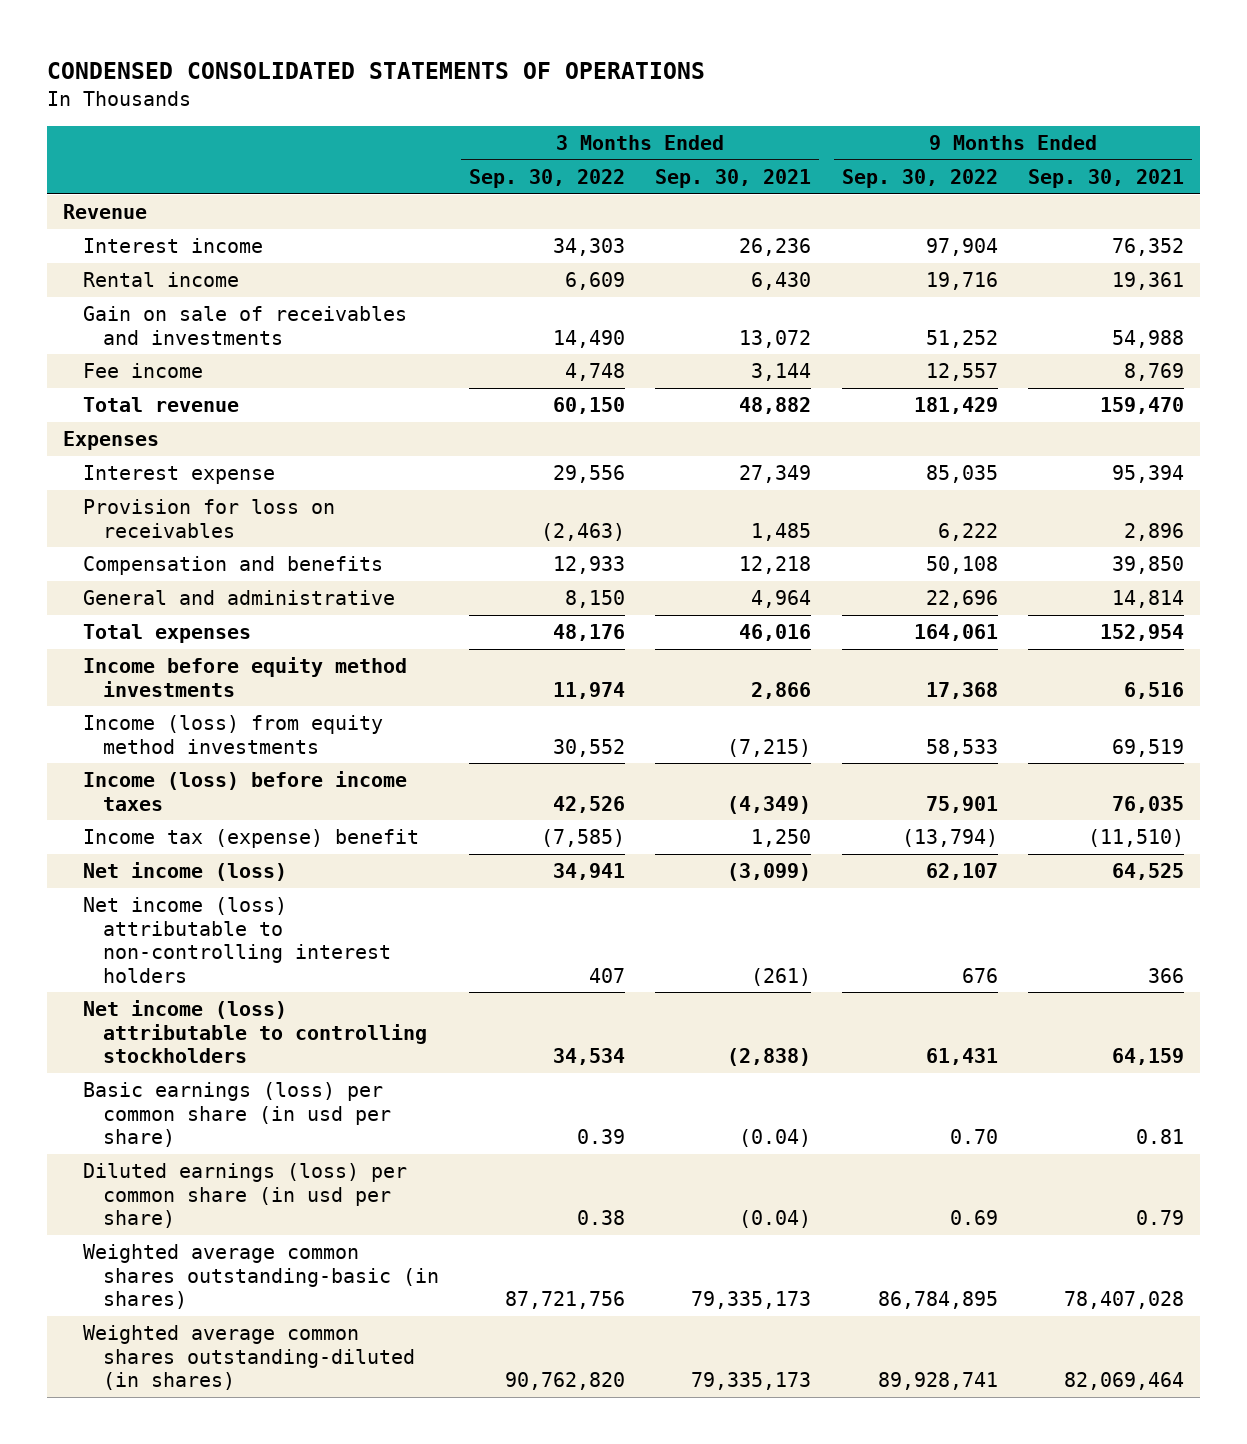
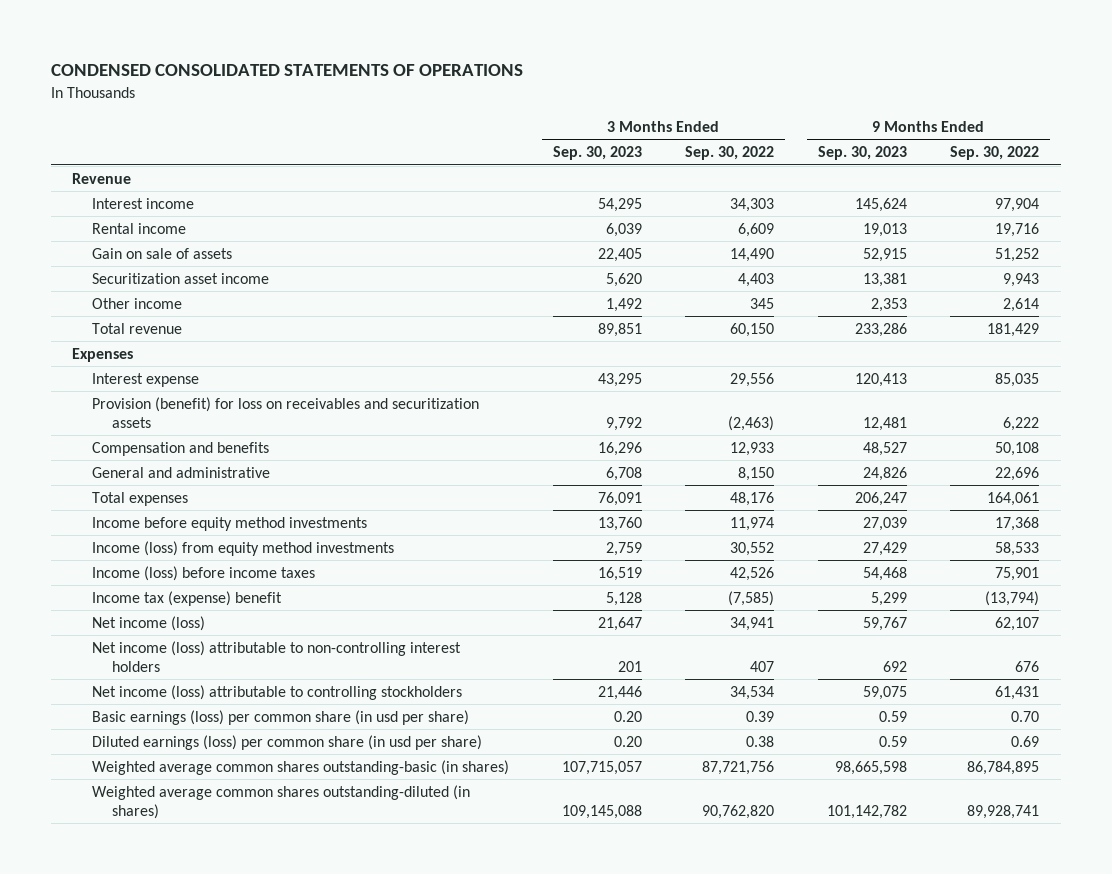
- | 3 Months Ended Sep. 30, 2022 | 3 Months Ended Sep. 30, 2021 | 9 Months Ended Sep. 30, 2022 | 9 Months Ended Sep. 30, 2021
+ | 3 Months Ended Sep. 30, 2023 | 3 Months Ended Sep. 30, 2022 | 9 Months Ended Sep. 30, 2023 | 9 Months Ended Sep. 30, 2022
- Gain on sale of receivables and investments | 14,490 | 13,072 | 51,252 | 54,988
- Fee income | 4,748 | 3,144 | 12,557 | 8,769
+ Gain on sale of assets | 22,405 | 14,490 | 52,915 | 51,252
+ Securitization asset income | 5,620 | 4,403 | 13,381 | 9,943
+ Other income | 1,492 | 345 | 2,353 | 2,614
- Provision for loss on receivables | (2,463) | 1,485 | 6,222 | 2,896
+ Provision (benefit) for loss on receivables and securitization assets | 9,792 | (2,463) | 12,481 | 6,222

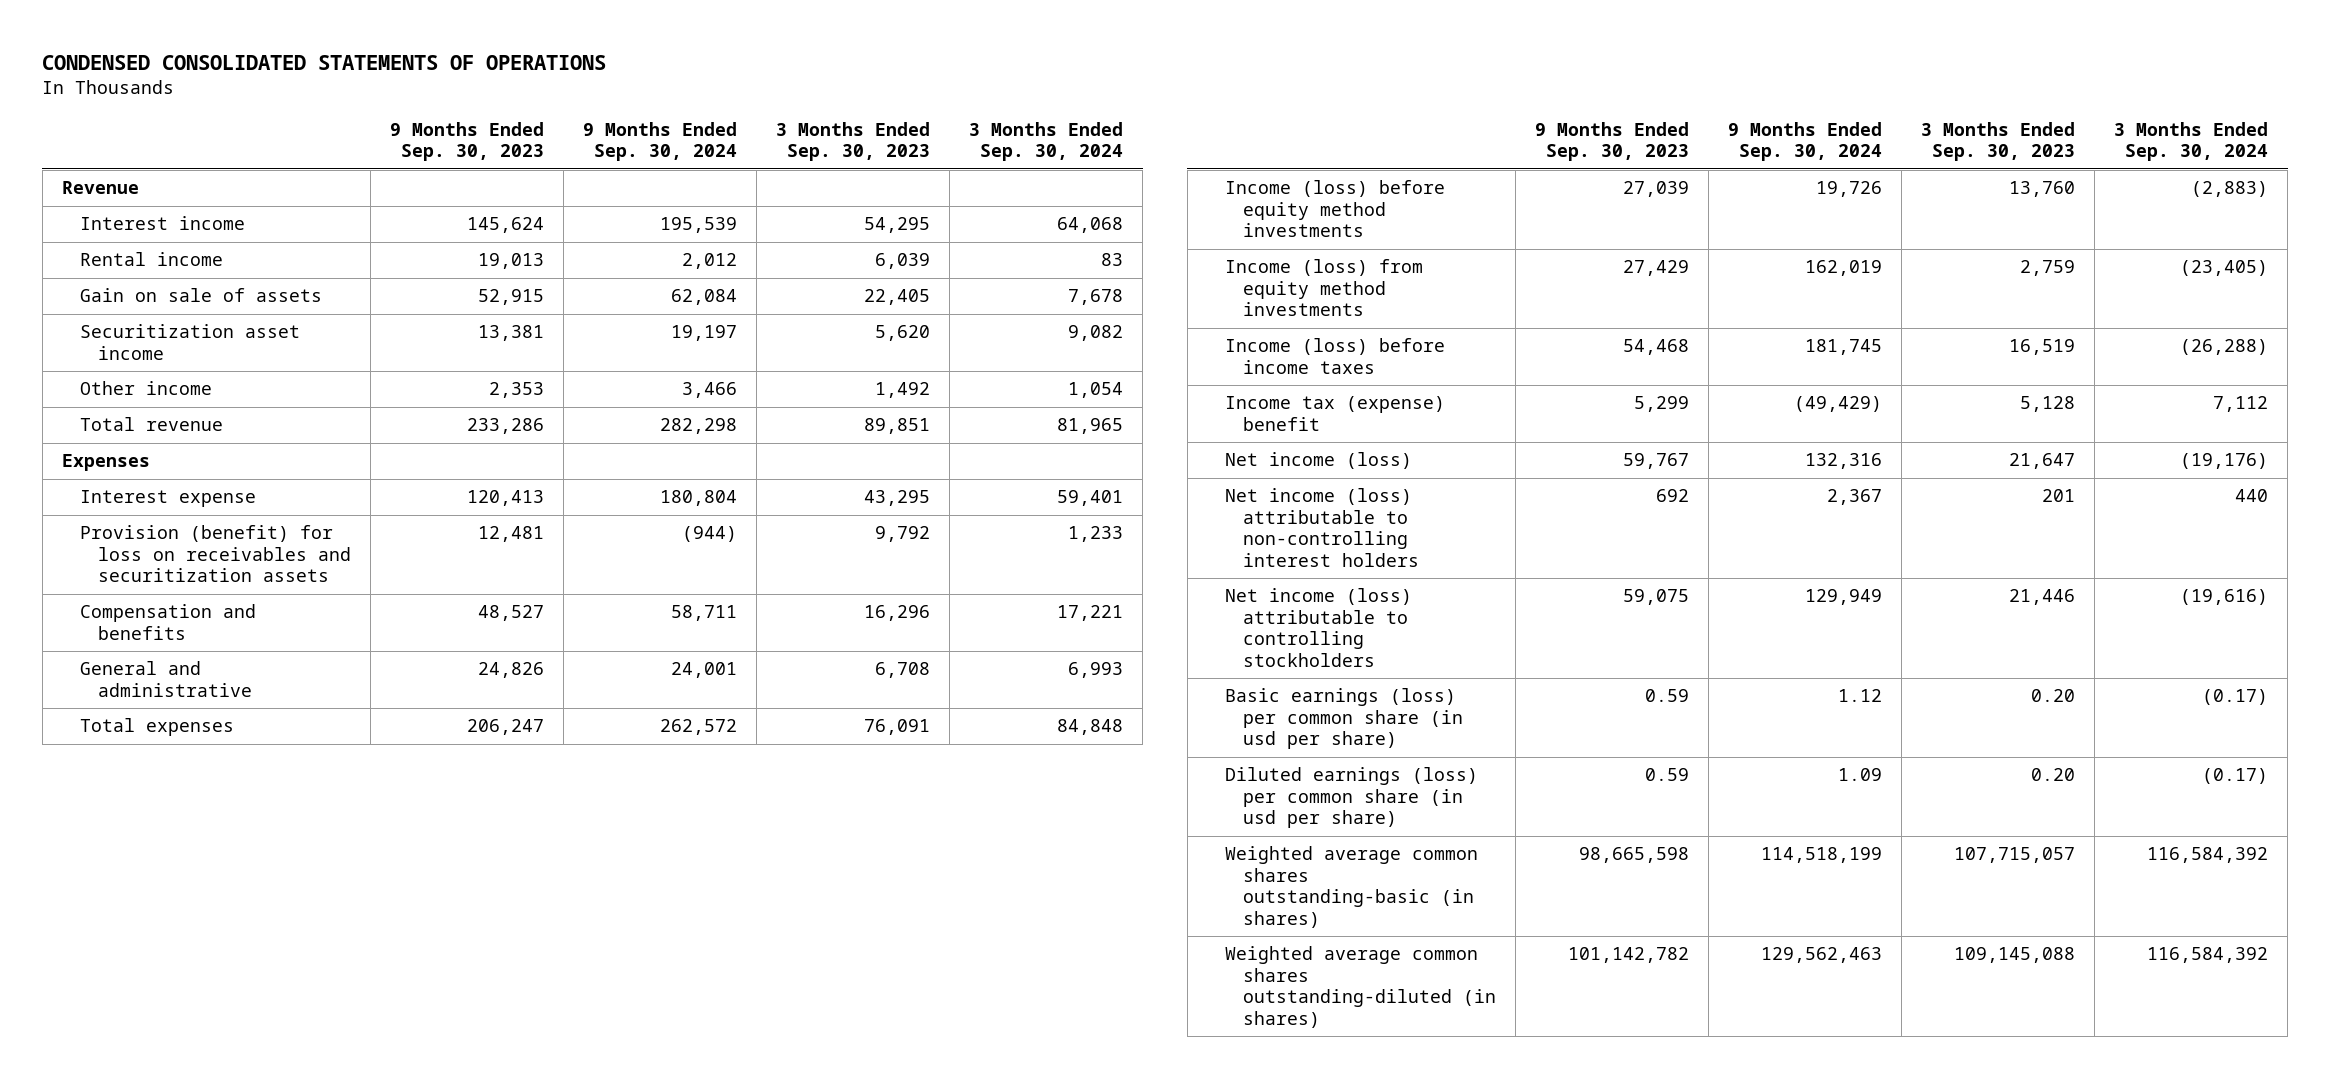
- | 3 Months Ended Sep. 30, 2023 | 3 Months Ended Sep. 30, 2022 | 9 Months Ended Sep. 30, 2023 | 9 Months Ended Sep. 30, 2022
+ | 9 Months Ended Sep. 30, 2023 | 9 Months Ended Sep. 30, 2024 | 3 Months Ended Sep. 30, 2023 | 3 Months Ended Sep. 30, 2024
- Income before equity method investments | 13,760 | 11,974 | 27,039 | 17,368
+ Income (loss) before equity method investments | 27,039 | 19,726 | 13,760 | (2,883)

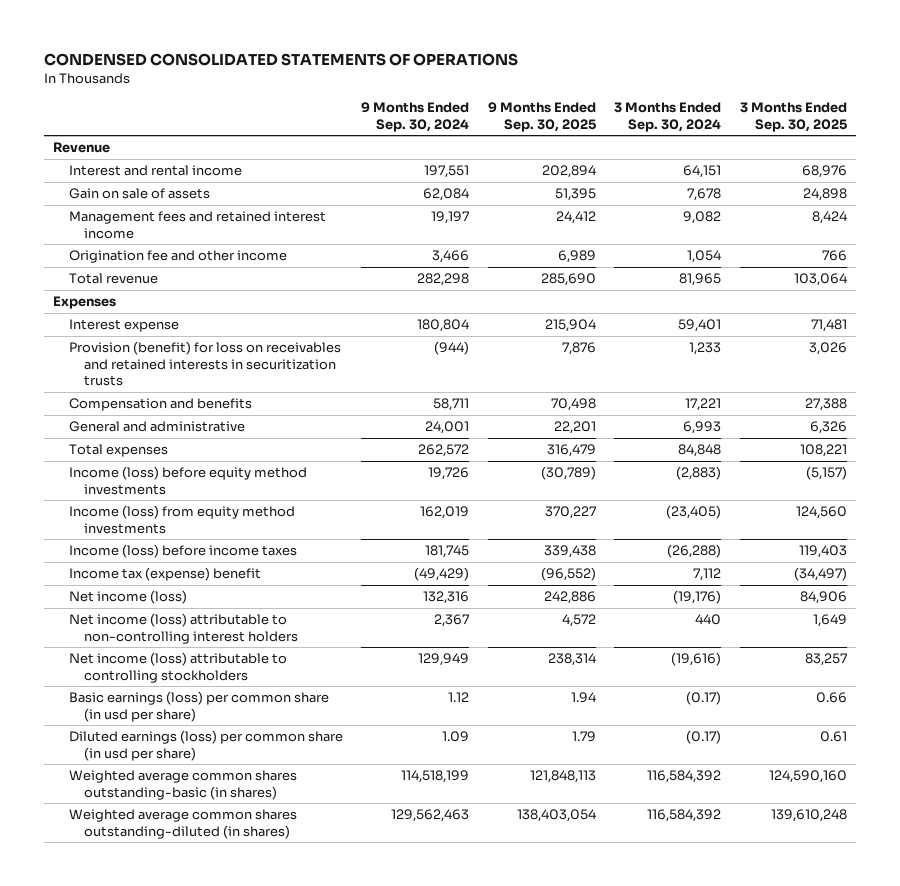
- | 9 Months Ended Sep. 30, 2023 | 9 Months Ended Sep. 30, 2024 | 3 Months Ended Sep. 30, 2023 | 3 Months Ended Sep. 30, 2024
+ | 9 Months Ended Sep. 30, 2024 | 9 Months Ended Sep. 30, 2025 | 3 Months Ended Sep. 30, 2024 | 3 Months Ended Sep. 30, 2025
- Interest income | 145,624 | 195,539 | 54,295 | 64,068
- Rental income | 19,013 | 2,012 | 6,039 | 83
+ Interest and rental income | 197,551 | 202,894 | 64,151 | 68,976
- Securitization asset income | 13,381 | 19,197 | 5,620 | 9,082
- Other income | 2,353 | 3,466 | 1,492 | 1,054
+ Management fees and retained interest income | 19,197 | 24,412 | 9,082 | 8,424
+ Origination fee and other income | 3,466 | 6,989 | 1,054 | 766
- Provision (benefit) for loss on receivables and securitization assets | 12,481 | (944) | 9,792 | 1,233
+ Provision (benefit) for loss on receivables and retained interests in securitization trusts | (944) | 7,876 | 1,233 | 3,026

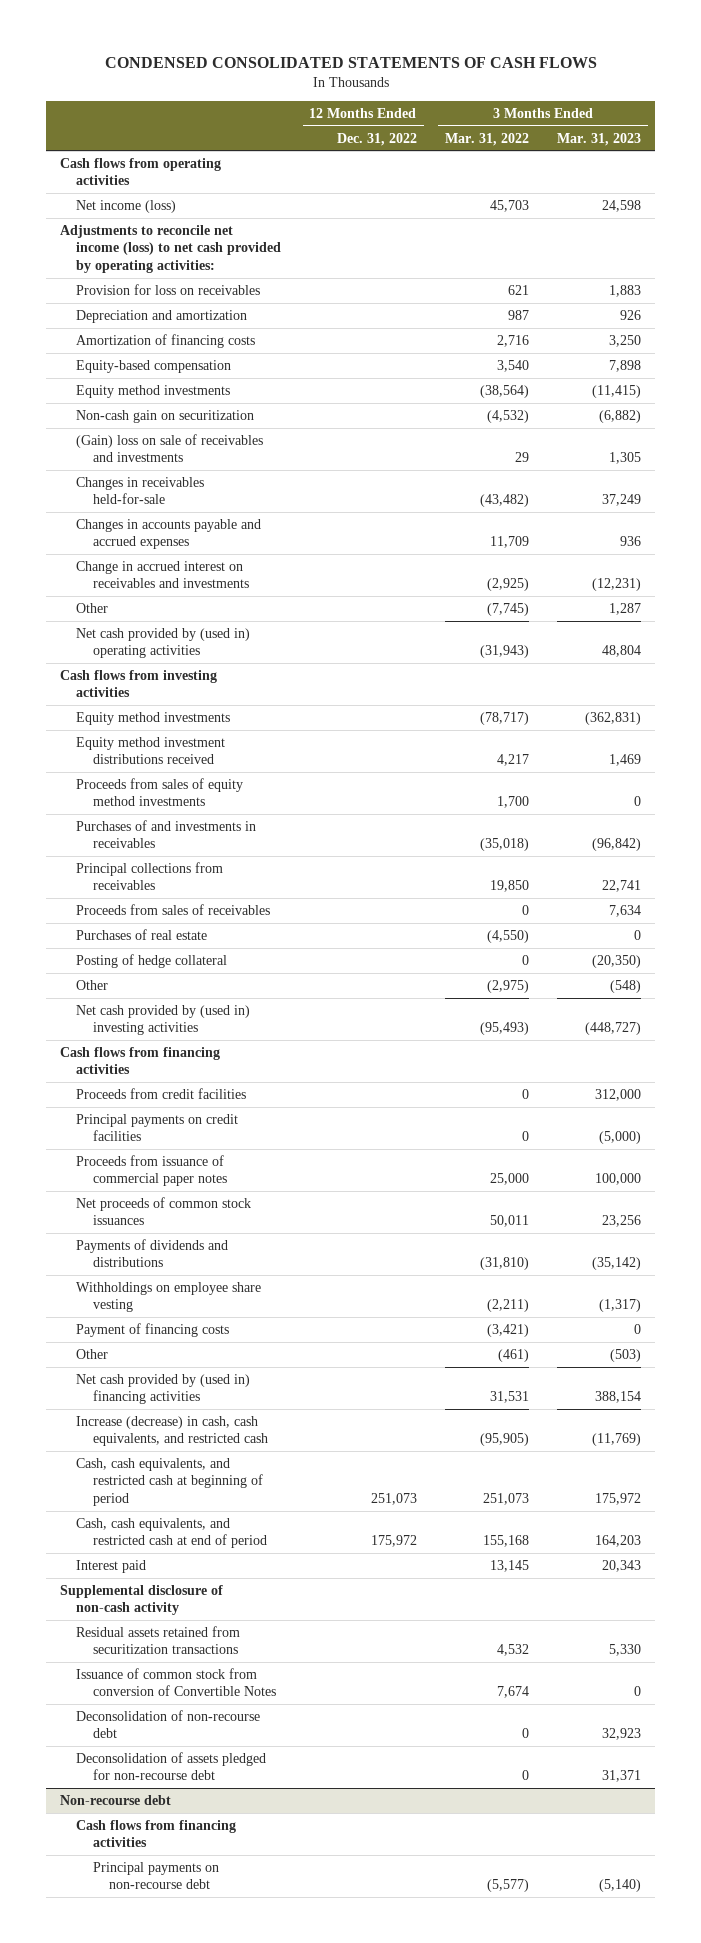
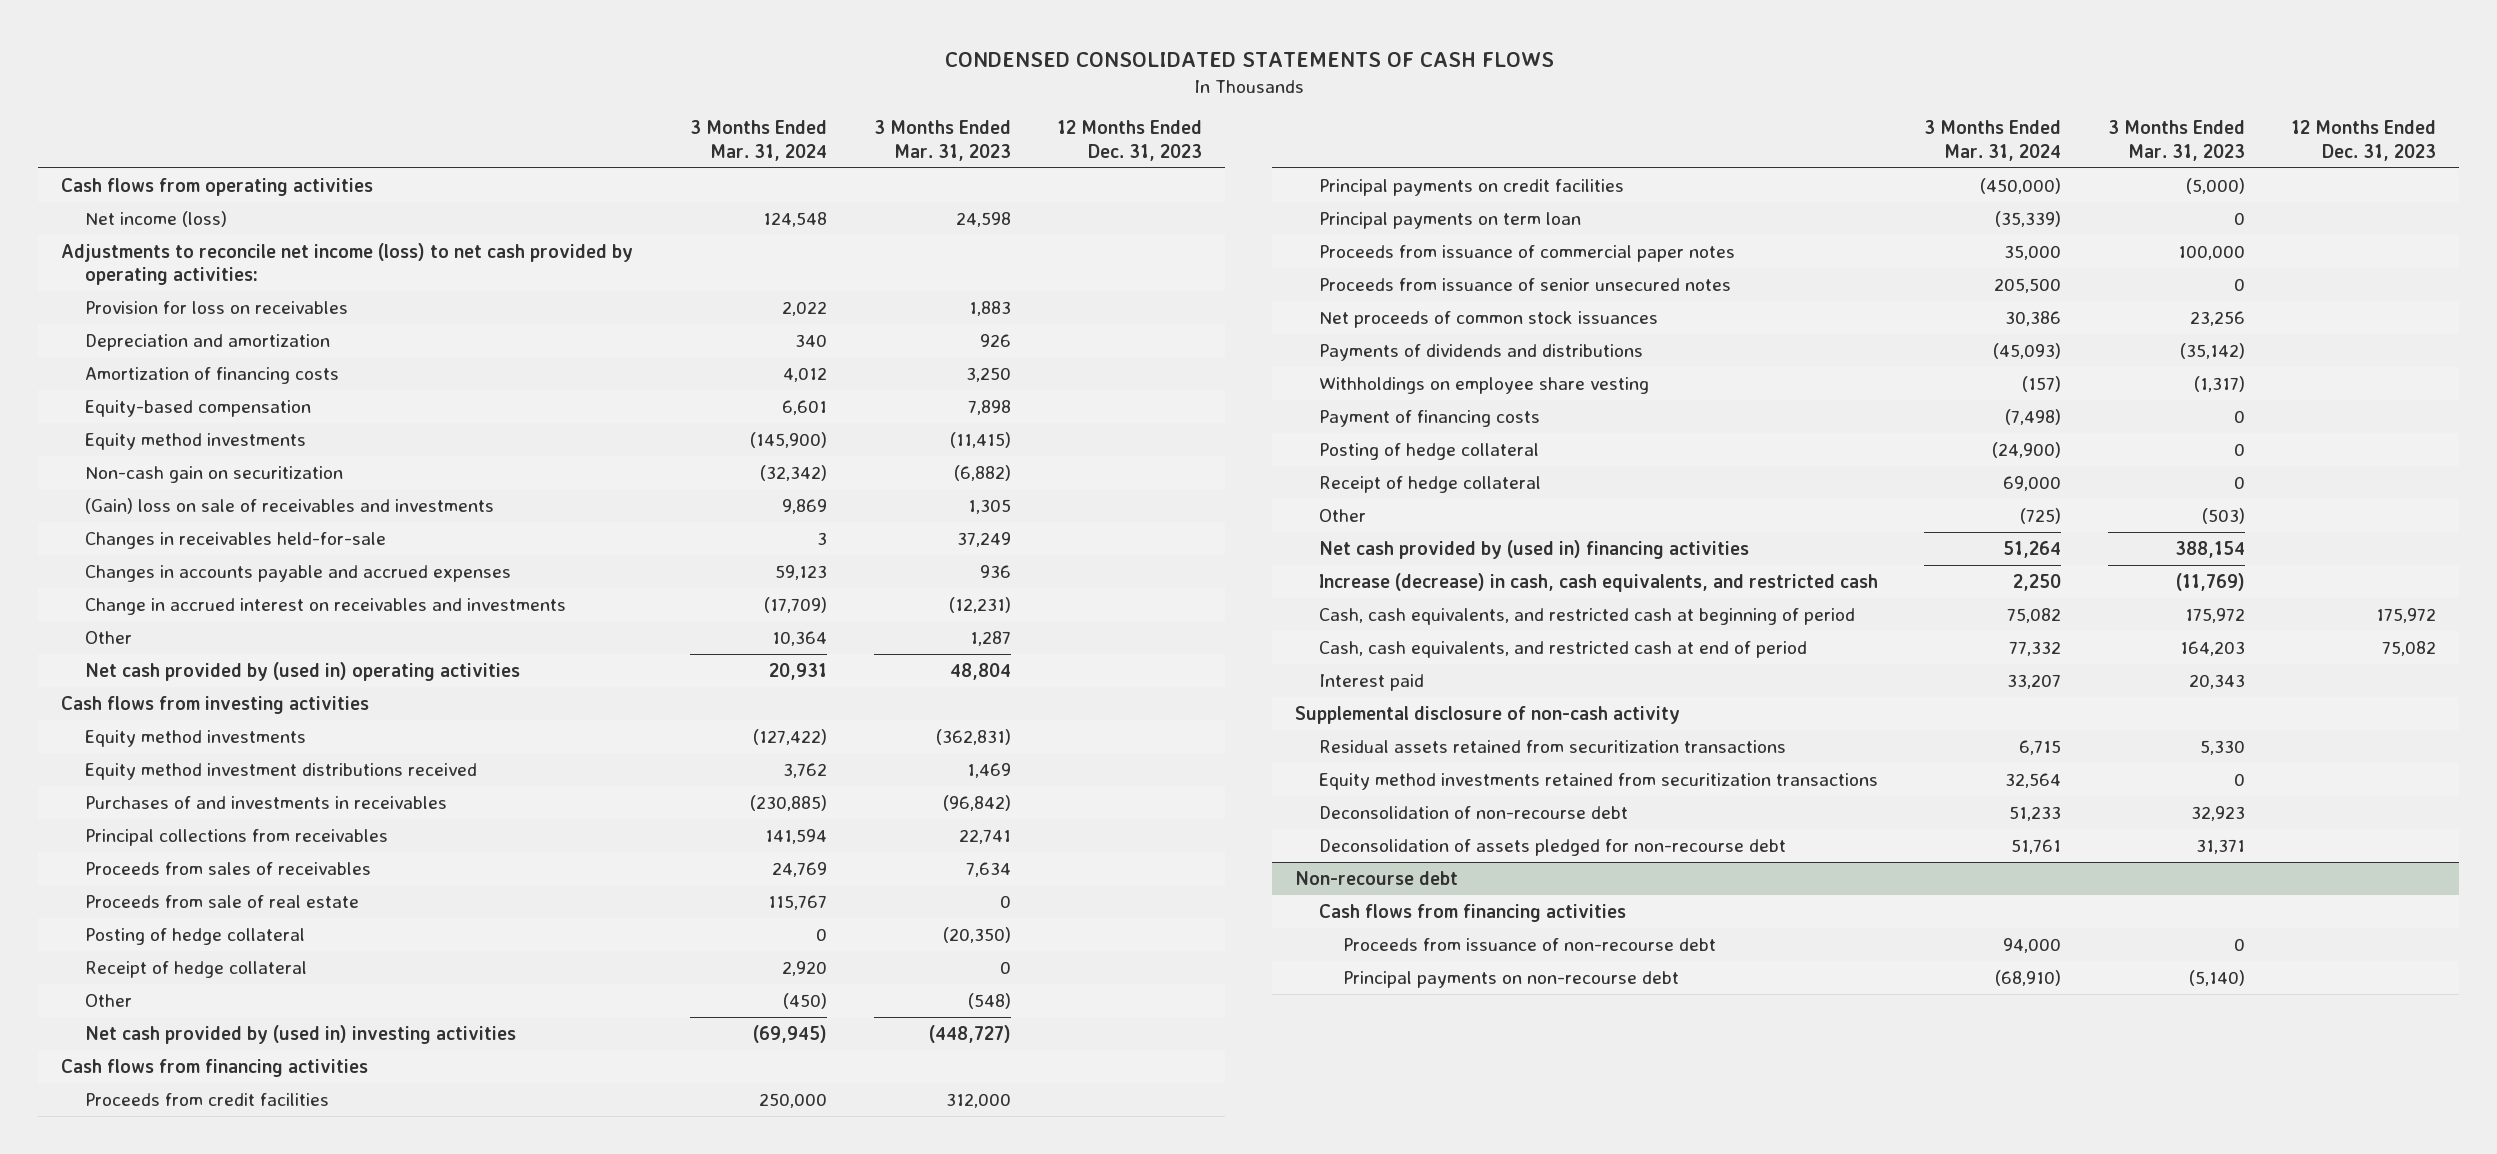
- | 12 Months Ended Dec. 31, 2022 | 3 Months Ended Mar. 31, 2022 | 3 Months Ended Mar. 31, 2023
+ | 3 Months Ended Mar. 31, 2024 | 3 Months Ended Mar. 31, 2023 | 12 Months Ended Dec. 31, 2023
- Proceeds from sales of equity method investments | | 1,700 | 0
- Purchases of real estate | | (4,550) | 0
+ Proceeds from sale of real estate | 115,767 | 0 |
+ Receipt of hedge collateral | 2,920 | 0 |
+ Principal payments on term loan | (35,339) | 0 |
+ Proceeds from issuance of senior unsecured notes | 205,500 | 0 |
+ Posting of hedge collateral | (24,900) | 0 |
+ Receipt of hedge collateral | 69,000 | 0 |
- Issuance of common stock from conversion of Convertible Notes | | 7,674 | 0
+ Equity method investments retained from securitization transactions | 32,564 | 0 |
@ Non-recourse debt
+ Proceeds from issuance of non-recourse debt | 94,000 | 0 |

